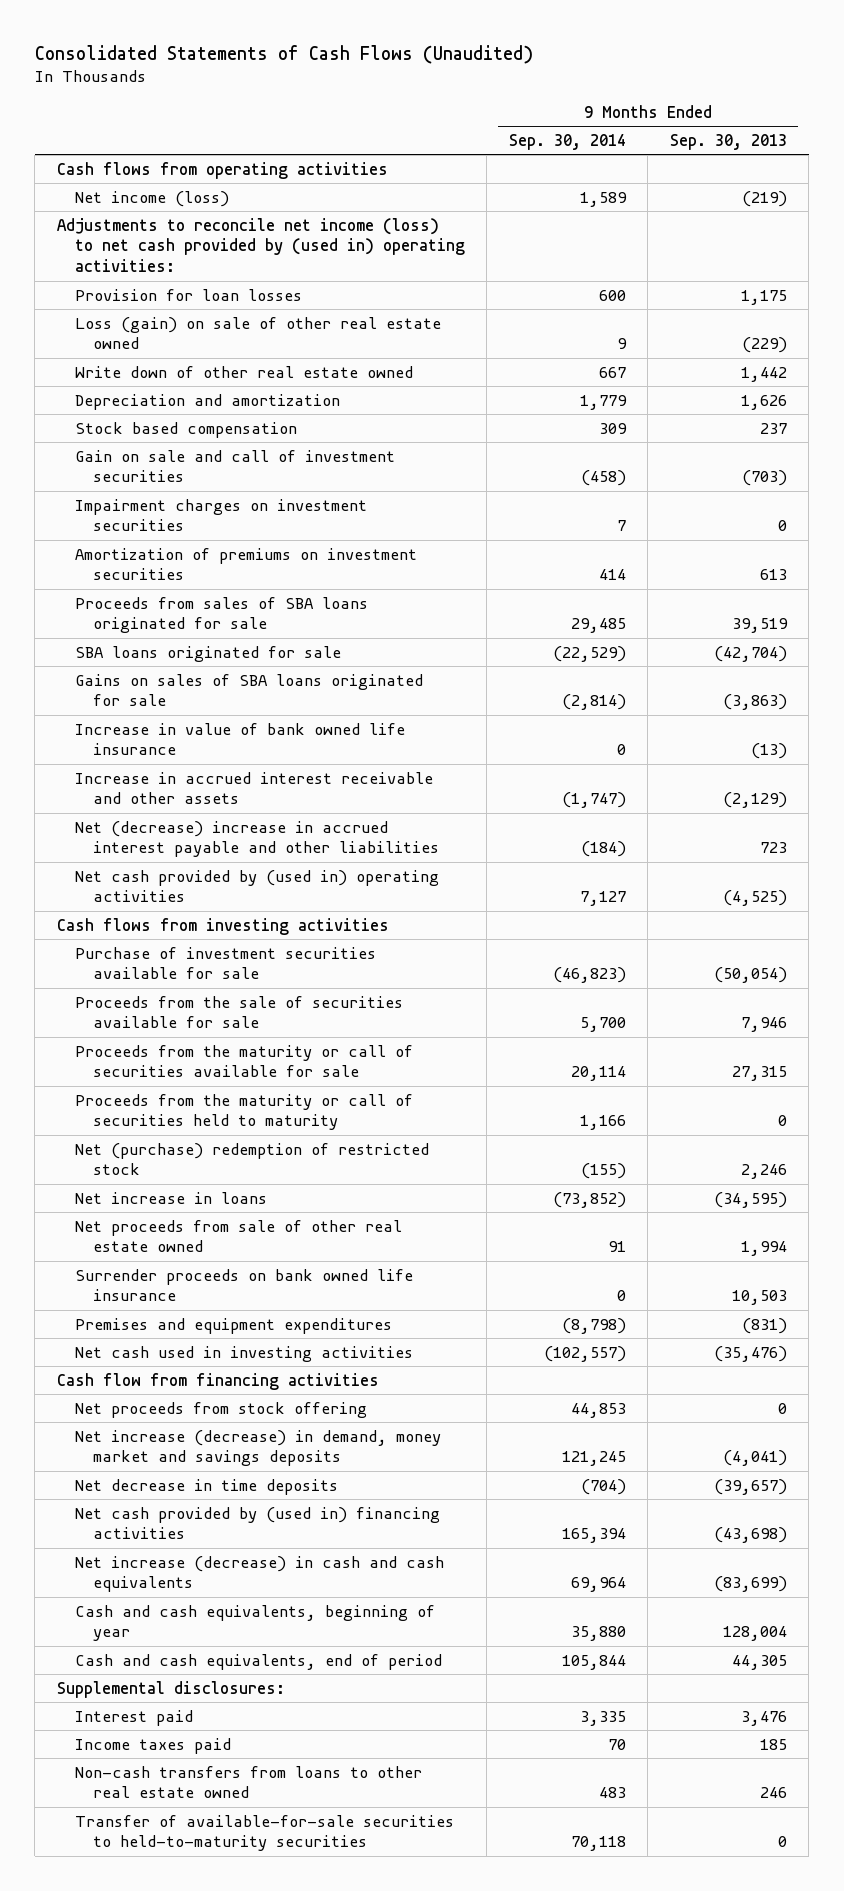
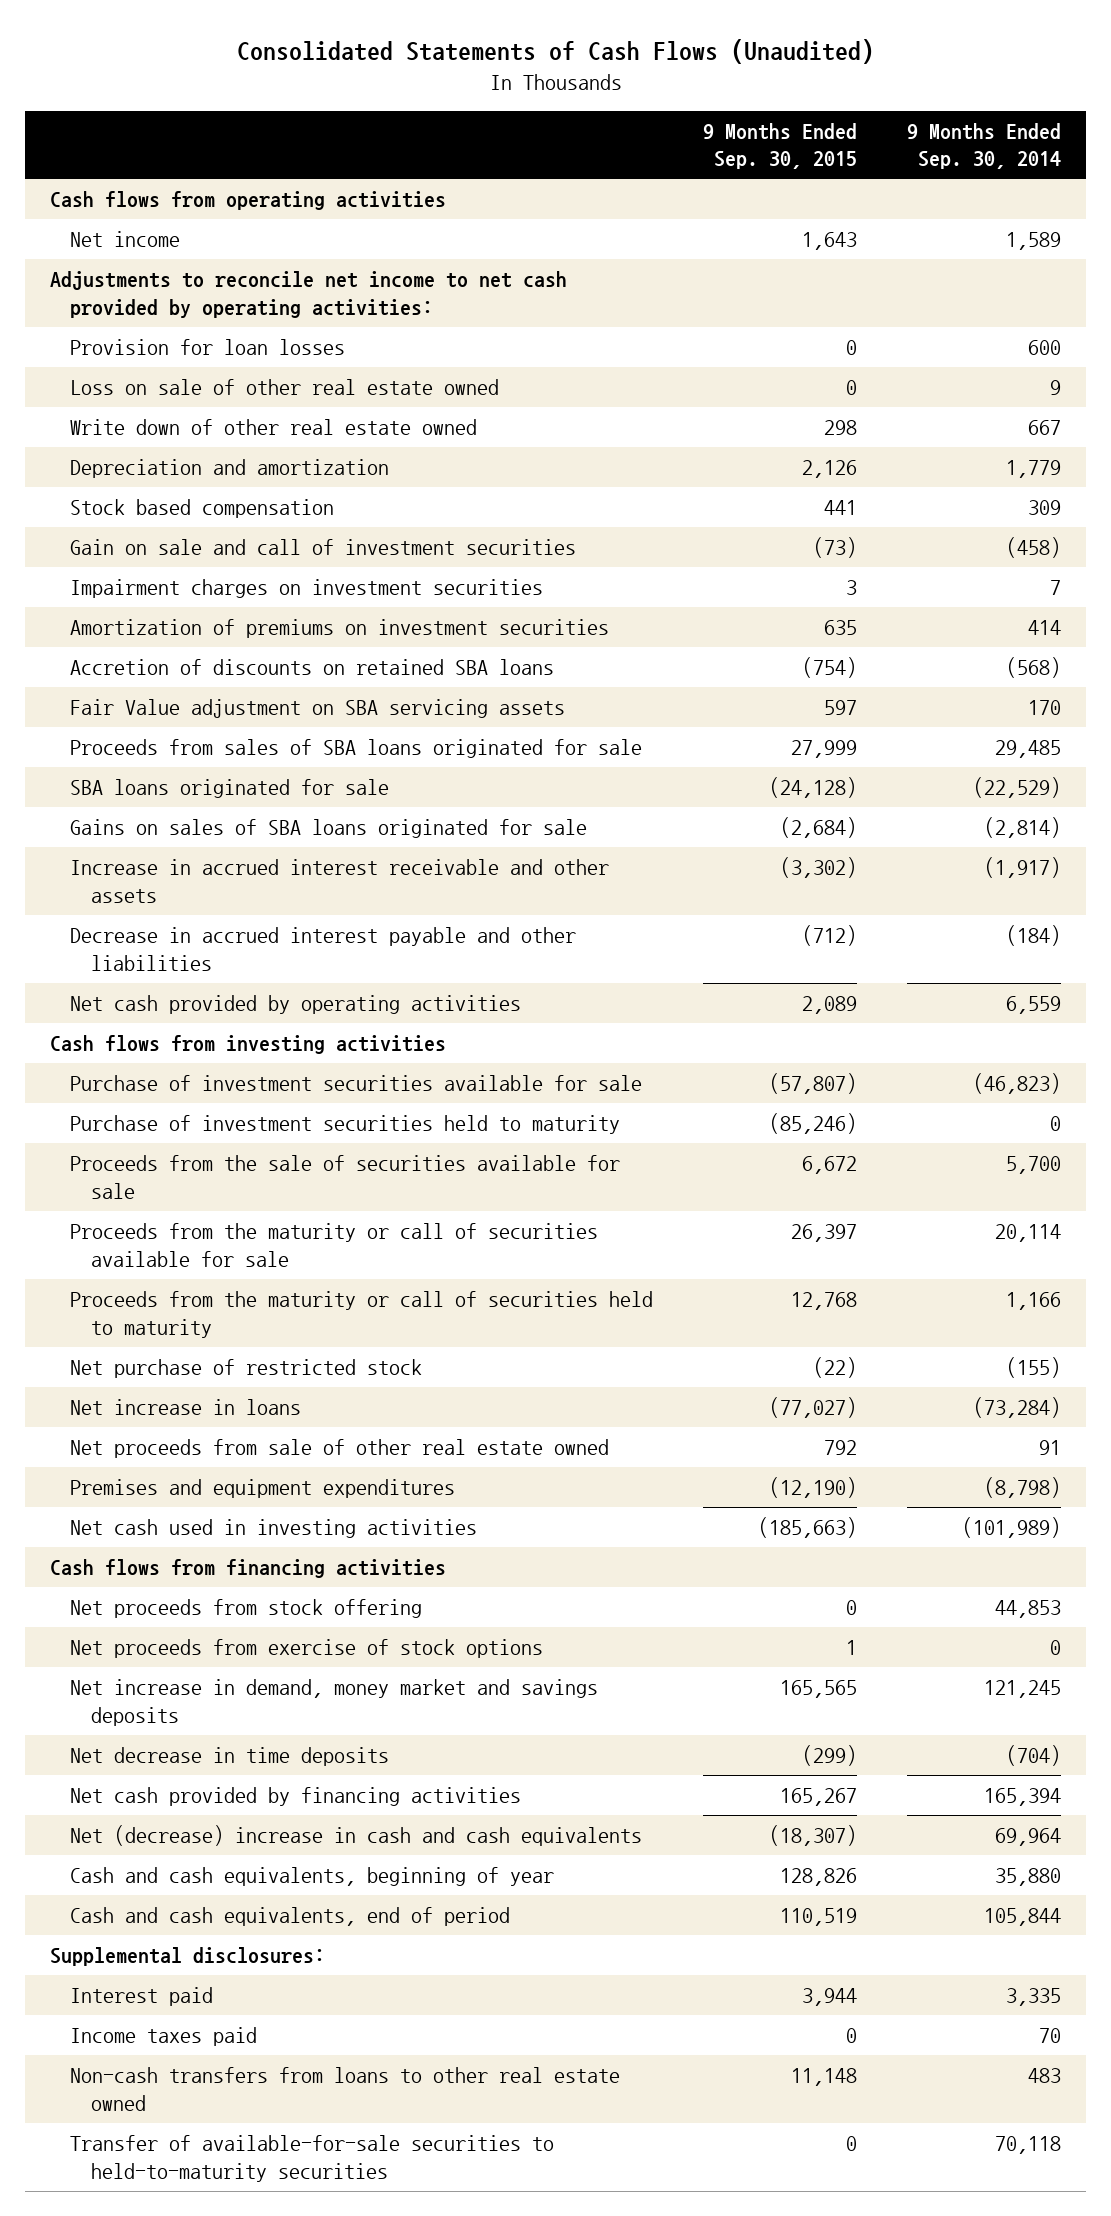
- | 9 Months Ended Sep. 30, 2014 | 9 Months Ended Sep. 30, 2013
+ | 9 Months Ended Sep. 30, 2015 | 9 Months Ended Sep. 30, 2014
- Net income (loss) | 1,589 | (219)
- Adjustments to reconcile net income (loss) to net cash provided by (used in) operating activities:
+ Net income | 1,643 | 1,589
+ Adjustments to reconcile net income to net cash provided by operating activities:
- Loss (gain) on sale of other real estate owned | 9 | (229)
+ Loss on sale of other real estate owned | 0 | 9
+ Accretion of discounts on retained SBA loans | (754) | (568)
+ Fair Value adjustment on SBA servicing assets | 597 | 170
- Increase in value of bank owned life insurance | 0 | (13)
- Increase in accrued interest receivable and other assets | (1,747) | (2,129)
- Net (decrease) increase in accrued interest payable and other liabilities | (184) | 723
- Net cash provided by (used in) operating activities | 7,127 | (4,525)
+ Increase in accrued interest receivable and other assets | (3,302) | (1,917)
+ Decrease in accrued interest payable and other liabilities | (712) | (184)
+ Net cash provided by operating activities | 2,089 | 6,559
+ Purchase of investment securities held to maturity | (85,246) | 0
- Net (purchase) redemption of restricted stock | (155) | 2,246
- Net increase in loans | (73,852) | (34,595)
+ Net purchase of restricted stock | (22) | (155)
+ Net increase in loans | (77,027) | (73,284)
- Surrender proceeds on bank owned life insurance | 0 | 10,503
- Net cash used in investing activities | (102,557) | (35,476)
- Cash flow from financing activities
+ Net cash used in investing activities | (185,663) | (101,989)
+ Cash flows from financing activities
- Net increase (decrease) in demand, money market and savings deposits | 121,245 | (4,041)
+ Net proceeds from exercise of stock options | 1 | 0
+ Net increase in demand, money market and savings deposits | 165,565 | 121,245
- Net cash provided by (used in) financing activities | 165,394 | (43,698)
- Net increase (decrease) in cash and cash equivalents | 69,964 | (83,699)
+ Net cash provided by financing activities | 165,267 | 165,394
+ Net (decrease) increase in cash and cash equivalents | (18,307) | 69,964

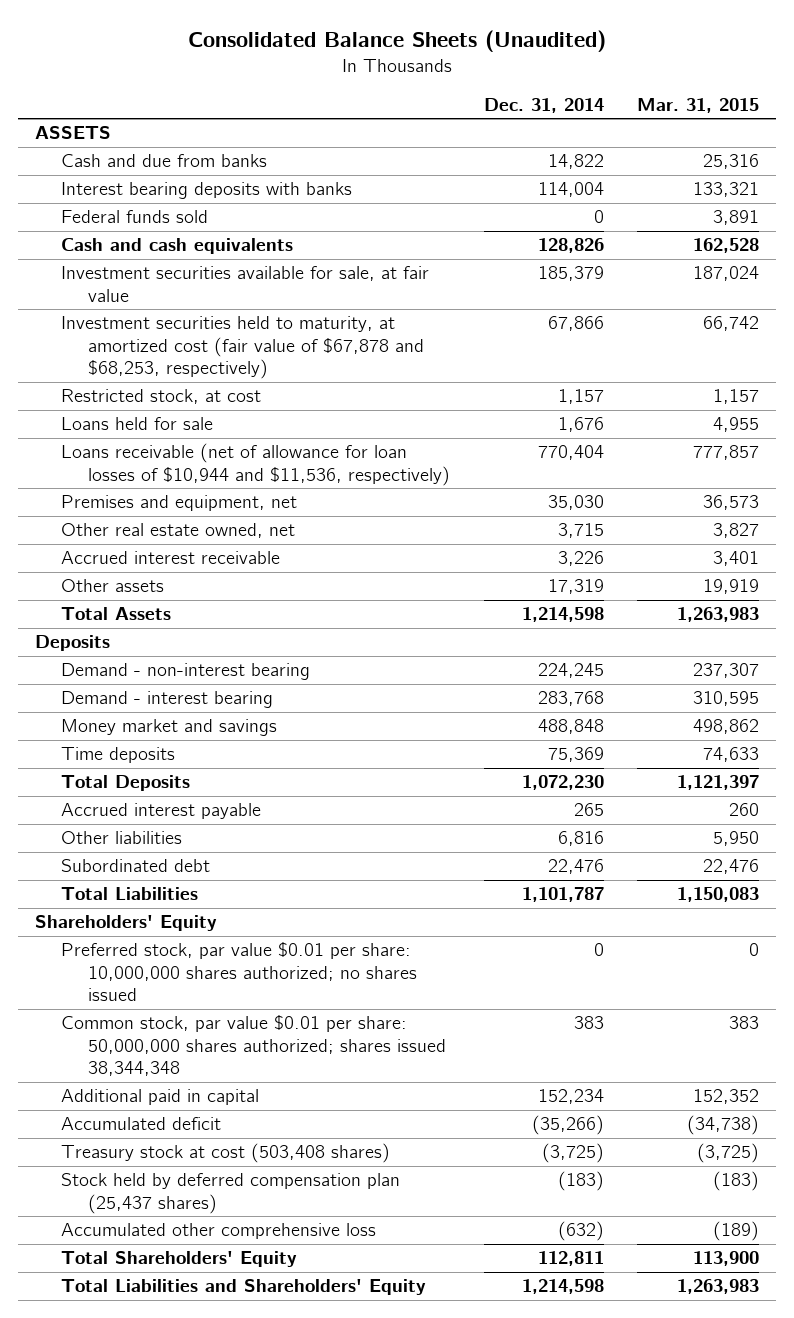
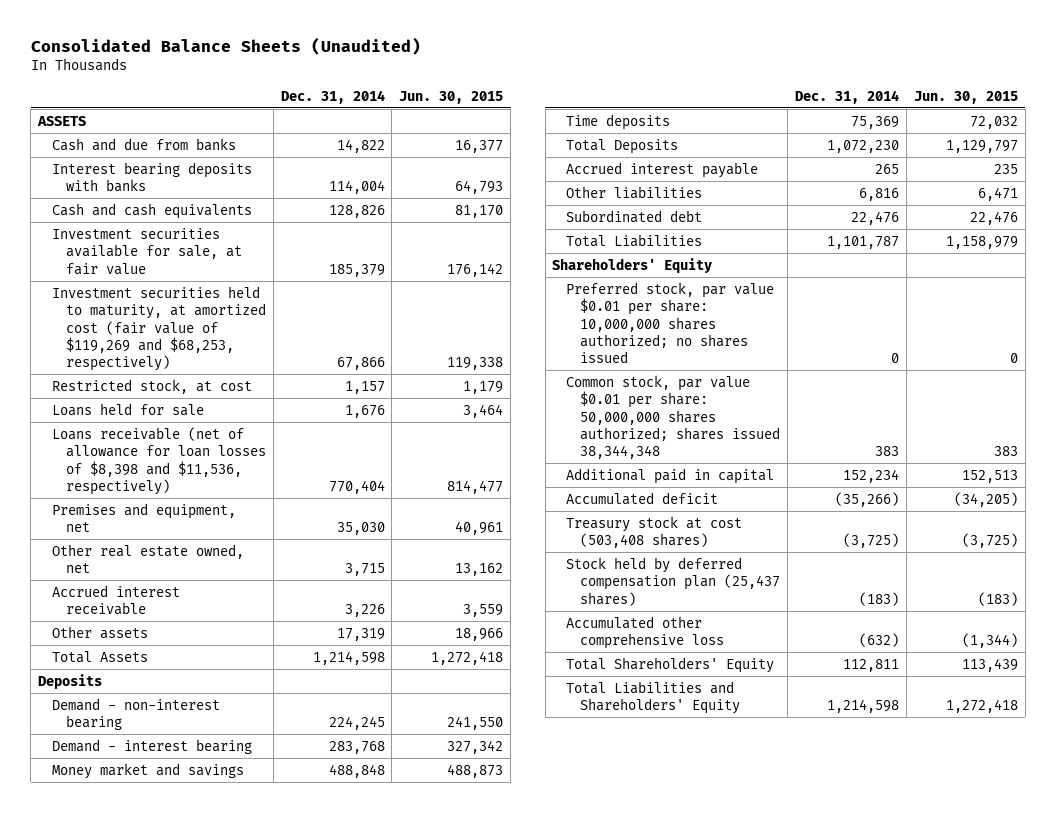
- | Dec. 31, 2014 | Mar. 31, 2015
+ | Dec. 31, 2014 | Jun. 30, 2015
- Federal funds sold | 0 | 3,891
- Investment securities held to maturity, at amortized cost (fair value of $67,878 and $68,253, respectively) | 67,866 | 66,742
+ Investment securities held to maturity, at amortized cost (fair value of $119,269 and $68,253, respectively) | 67,866 | 119,338
- Loans receivable (net of allowance for loan losses of $10,944 and $11,536, respectively) | 770,404 | 777,857
+ Loans receivable (net of allowance for loan losses of $8,398 and $11,536, respectively) | 770,404 | 814,477

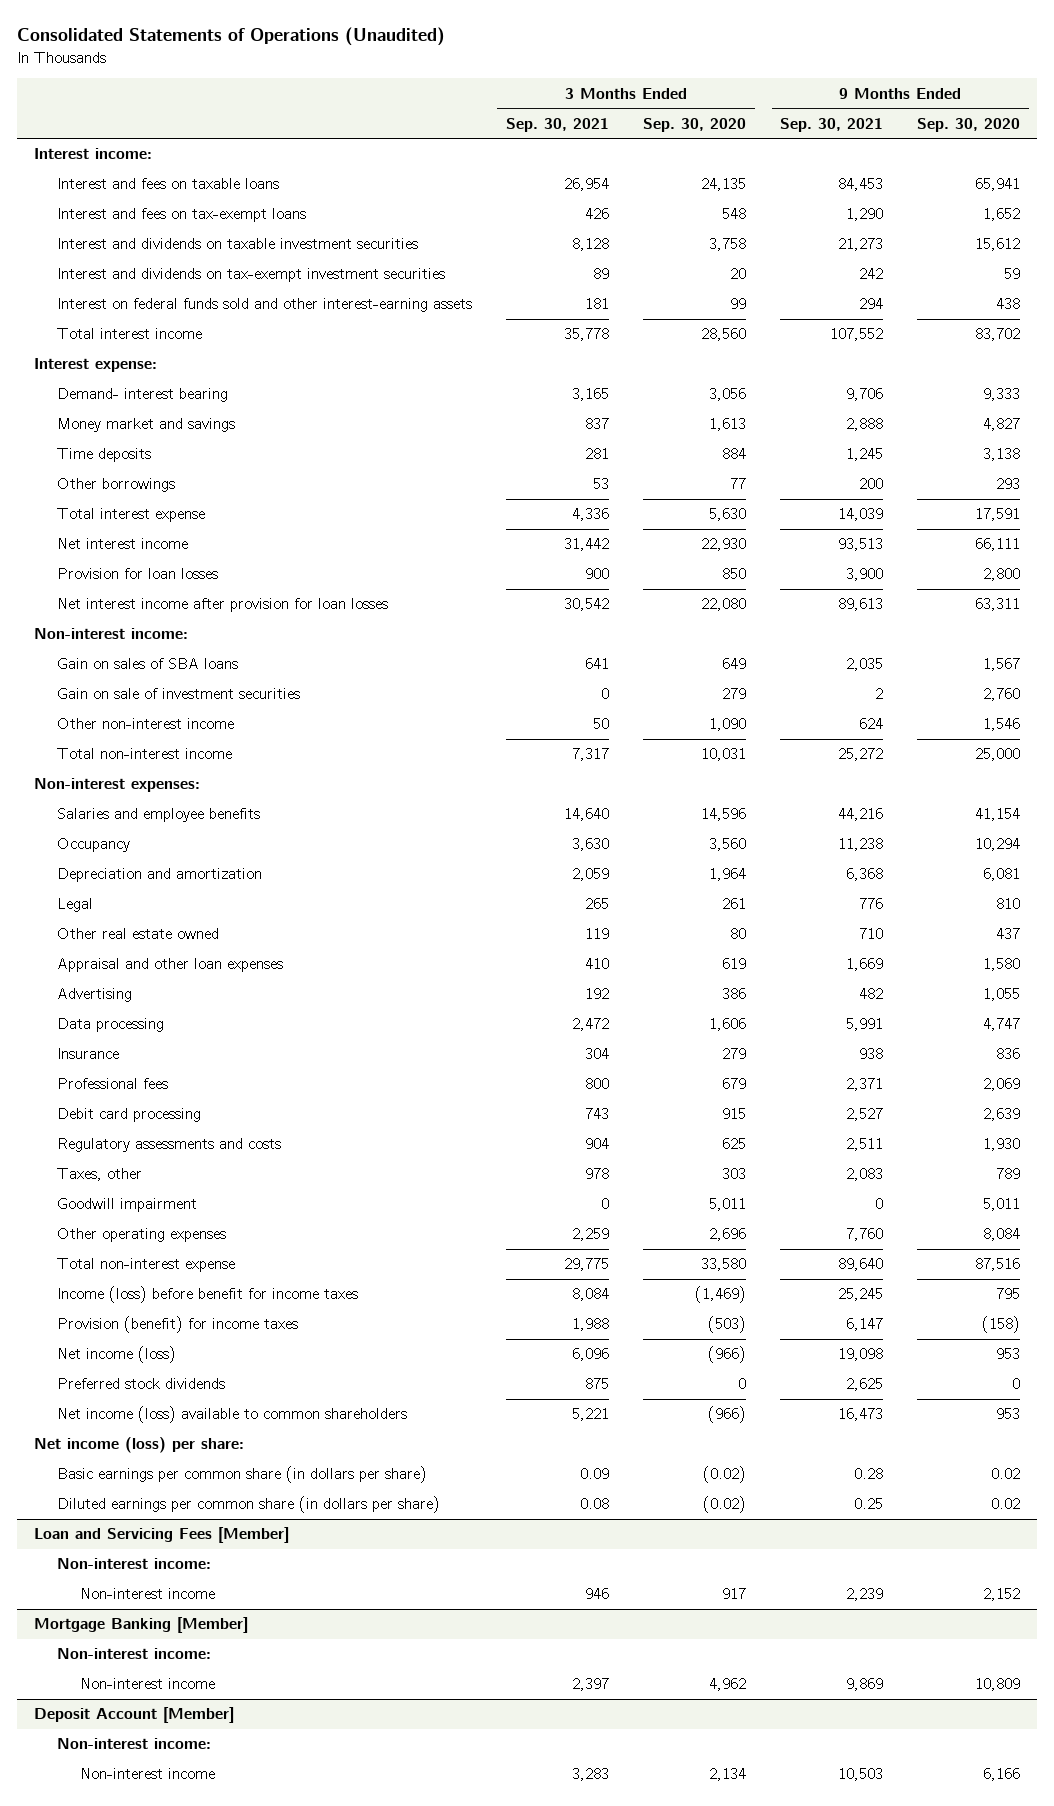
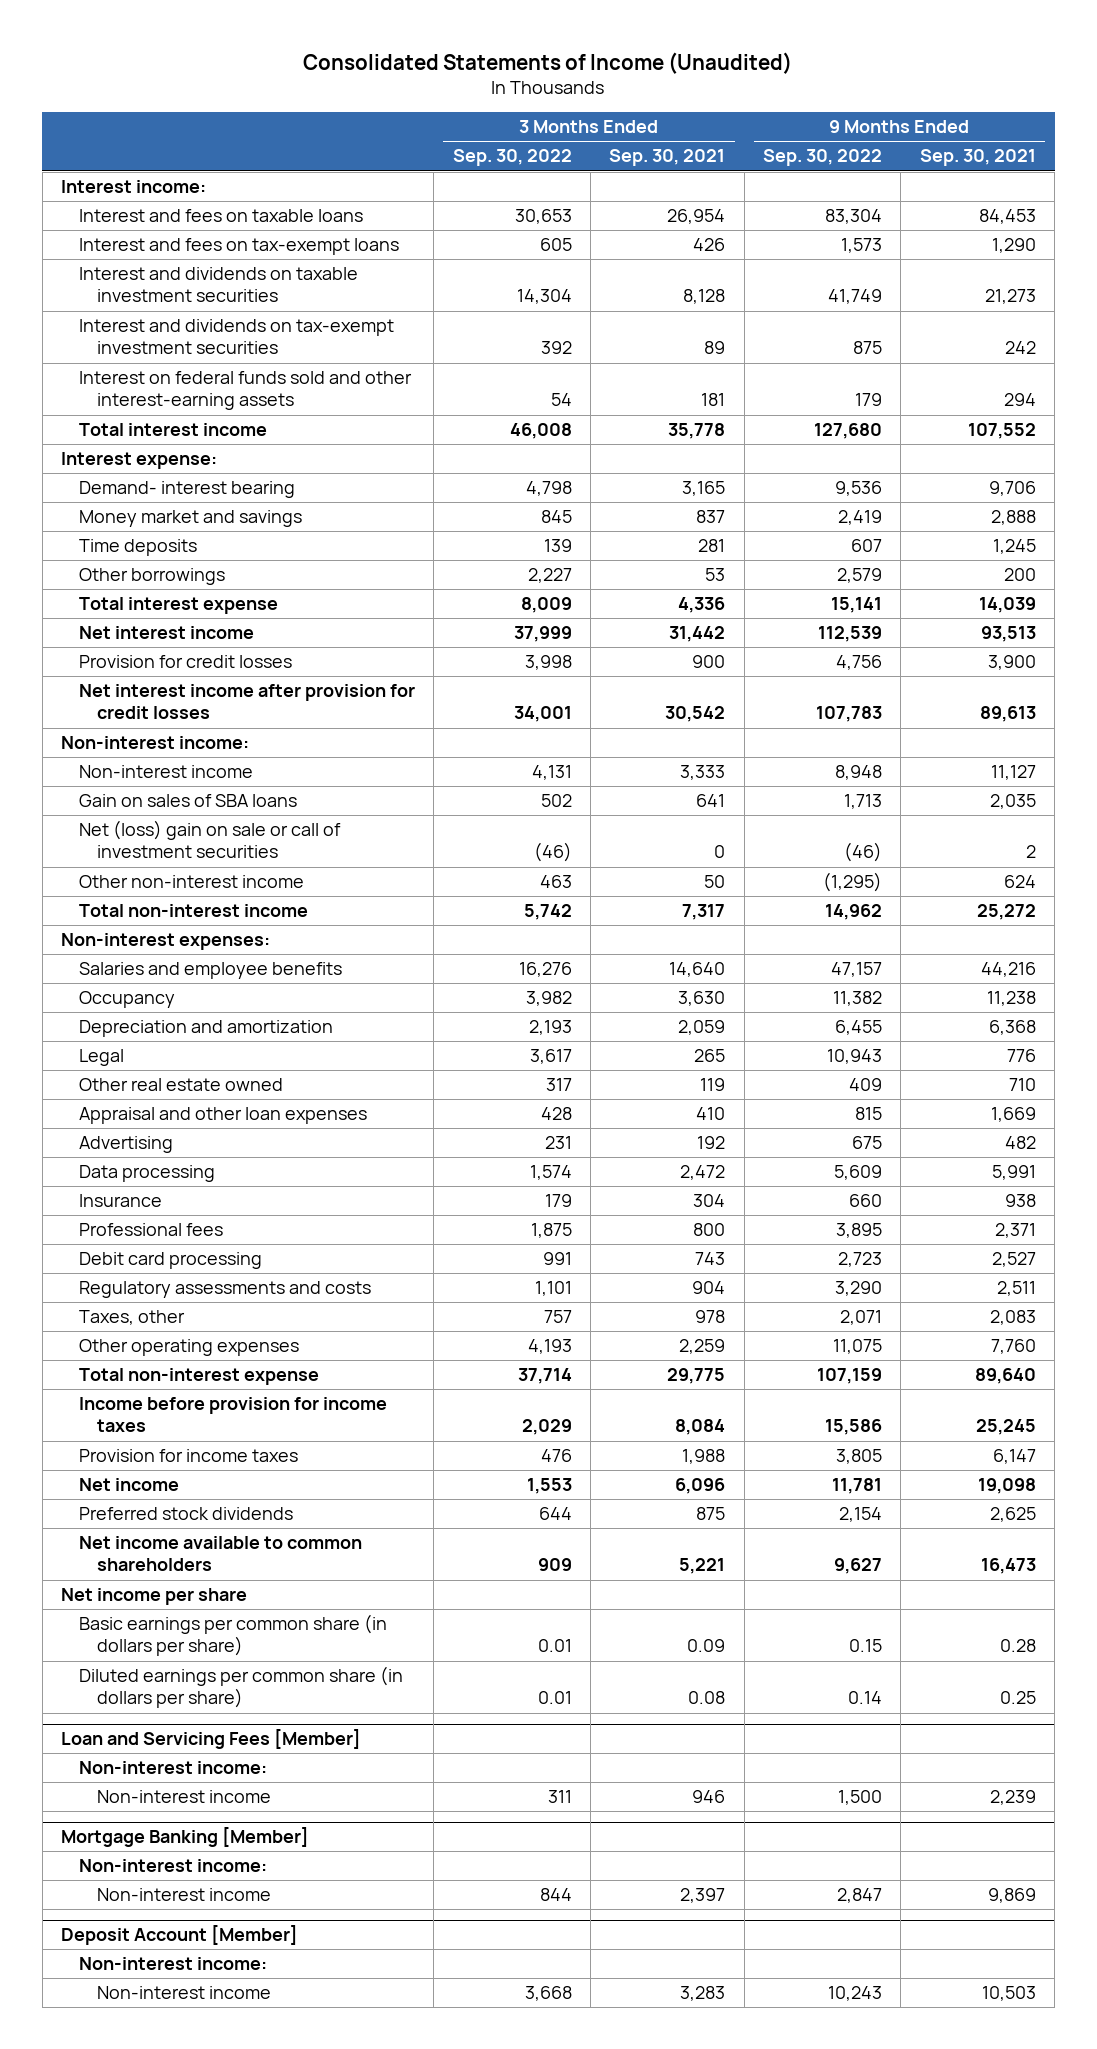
- Consolidated Statements of Operations (Unaudited)
+ Consolidated Statements of Income (Unaudited)
- | 3 Months Ended Sep. 30, 2021 | 3 Months Ended Sep. 30, 2020 | 9 Months Ended Sep. 30, 2021 | 9 Months Ended Sep. 30, 2020
+ | 3 Months Ended Sep. 30, 2022 | 3 Months Ended Sep. 30, 2021 | 9 Months Ended Sep. 30, 2022 | 9 Months Ended Sep. 30, 2021
- Provision for loan losses | 900 | 850 | 3,900 | 2,800
- Net interest income after provision for loan losses | 30,542 | 22,080 | 89,613 | 63,311
+ Provision for credit losses | 3,998 | 900 | 4,756 | 3,900
+ Net interest income after provision for credit losses | 34,001 | 30,542 | 107,783 | 89,613
+ Non-interest income | 4,131 | 3,333 | 8,948 | 11,127
- Gain on sale of investment securities | 0 | 279 | 2 | 2,760
+ Net (loss) gain on sale or call of investment securities | (46) | 0 | (46) | 2
- Goodwill impairment | 0 | 5,011 | 0 | 5,011
- Income (loss) before benefit for income taxes | 8,084 | (1,469) | 25,245 | 795
- Provision (benefit) for income taxes | 1,988 | (503) | 6,147 | (158)
- Net income (loss) | 6,096 | (966) | 19,098 | 953
+ Income before provision for income taxes | 2,029 | 8,084 | 15,586 | 25,245
+ Provision for income taxes | 476 | 1,988 | 3,805 | 6,147
+ Net income | 1,553 | 6,096 | 11,781 | 19,098
- Net income (loss) available to common shareholders | 5,221 | (966) | 16,473 | 953
- Net income (loss) per share:
+ Net income available to common shareholders | 909 | 5,221 | 9,627 | 16,473
+ Net income per share

